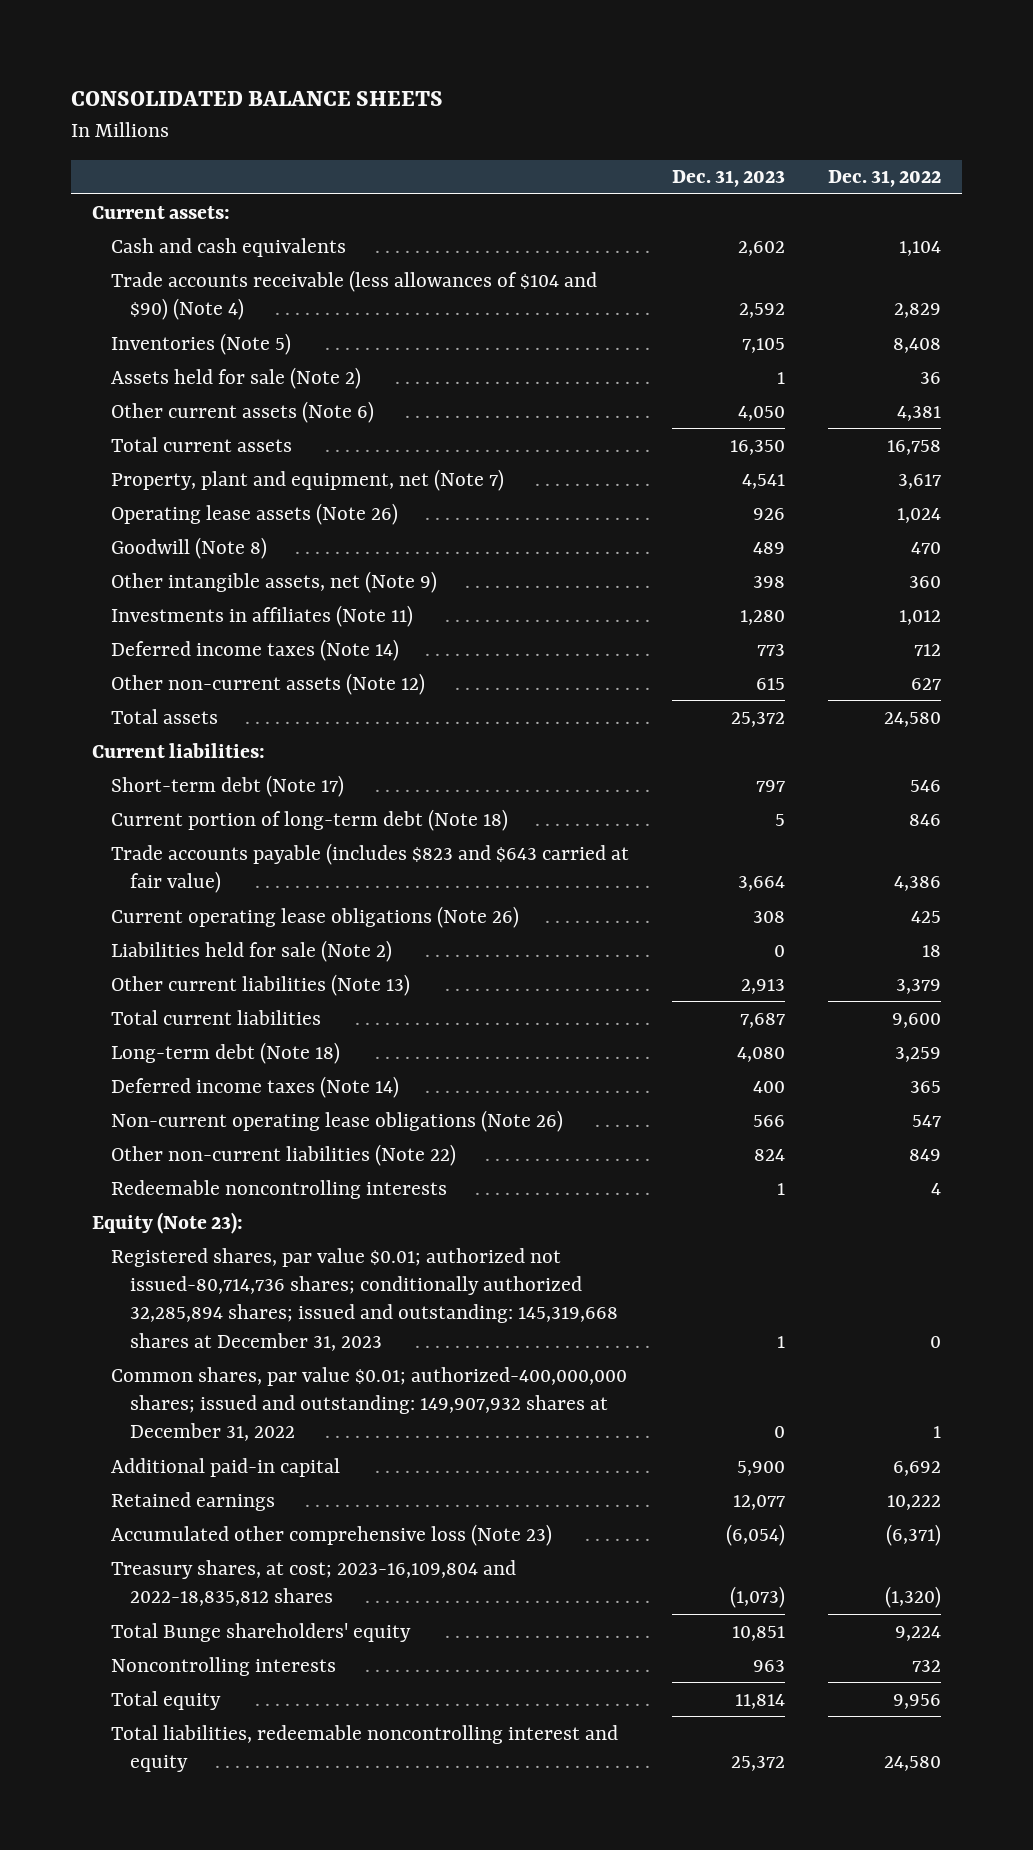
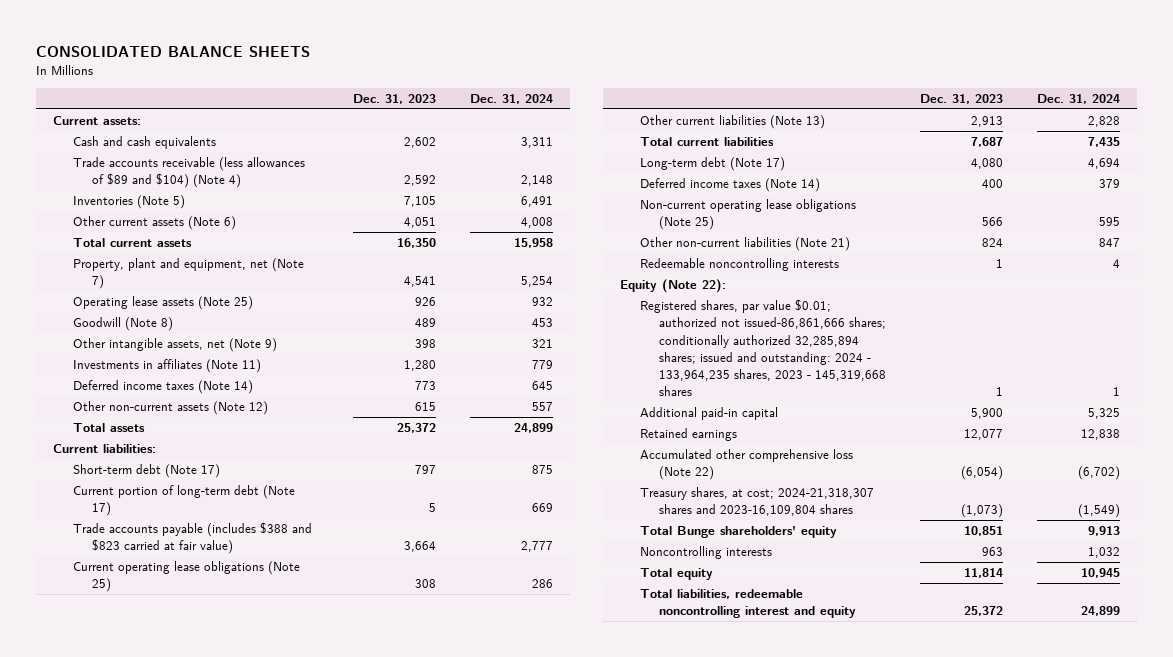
- | Dec. 31, 2023 | Dec. 31, 2022
+ | Dec. 31, 2023 | Dec. 31, 2024
- Trade accounts receivable (less allowances of $104 and $90) (Note 4) | 2,592 | 2,829
+ Trade accounts receivable (less allowances of $89 and $104) (Note 4) | 2,592 | 2,148
- Assets held for sale (Note 2) | 1 | 36
- Other current assets (Note 6) | 4,050 | 4,381
+ Other current assets (Note 6) | 4,051 | 4,008
- Operating lease assets (Note 26) | 926 | 1,024
+ Operating lease assets (Note 25) | 926 | 932
- Current portion of long-term debt (Note 18) | 5 | 846
- Trade accounts payable (includes $823 and $643 carried at fair value) | 3,664 | 4,386
- Current operating lease obligations (Note 26) | 308 | 425
- Liabilities held for sale (Note 2) | 0 | 18
+ Current portion of long-term debt (Note 17) | 5 | 669
+ Trade accounts payable (includes $388 and $823 carried at fair value) | 3,664 | 2,777
+ Current operating lease obligations (Note 25) | 308 | 286
- Long-term debt (Note 18) | 4,080 | 3,259
+ Long-term debt (Note 17) | 4,080 | 4,694
- Non-current operating lease obligations (Note 26) | 566 | 547
- Other non-current liabilities (Note 22) | 824 | 849
+ Non-current operating lease obligations (Note 25) | 566 | 595
+ Other non-current liabilities (Note 21) | 824 | 847
- Equity (Note 23):
- Registered shares, par value $0.01; authorized not issued-80,714,736 shares; conditionally authorized 32,285,894 shares; issued and outstanding: 145,319,668 shares at December 31, 2023 | 1 | 0
- Common shares, par value $0.01; authorized-400,000,000 shares; issued and outstanding: 149,907,932 shares at December 31, 2022 | 0 | 1
+ Equity (Note 22):
+ Registered shares, par value $0.01; authorized not issued-86,861,666 shares; conditionally authorized 32,285,894 shares; issued and outstanding: 2024 - 133,964,235 shares, 2023 - 145,319,668 shares | 1 | 1
- Accumulated other comprehensive loss (Note 23) | (6,054) | (6,371)
- Treasury shares, at cost; 2023-16,109,804 and 2022-18,835,812 shares | (1,073) | (1,320)
+ Accumulated other comprehensive loss (Note 22) | (6,054) | (6,702)
+ Treasury shares, at cost; 2024-21,318,307 shares and 2023-16,109,804 shares | (1,073) | (1,549)

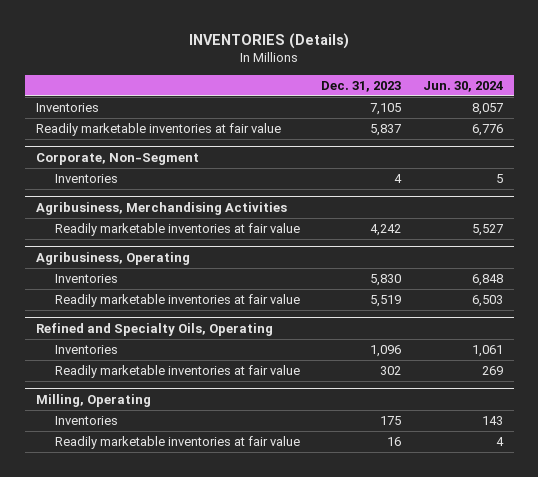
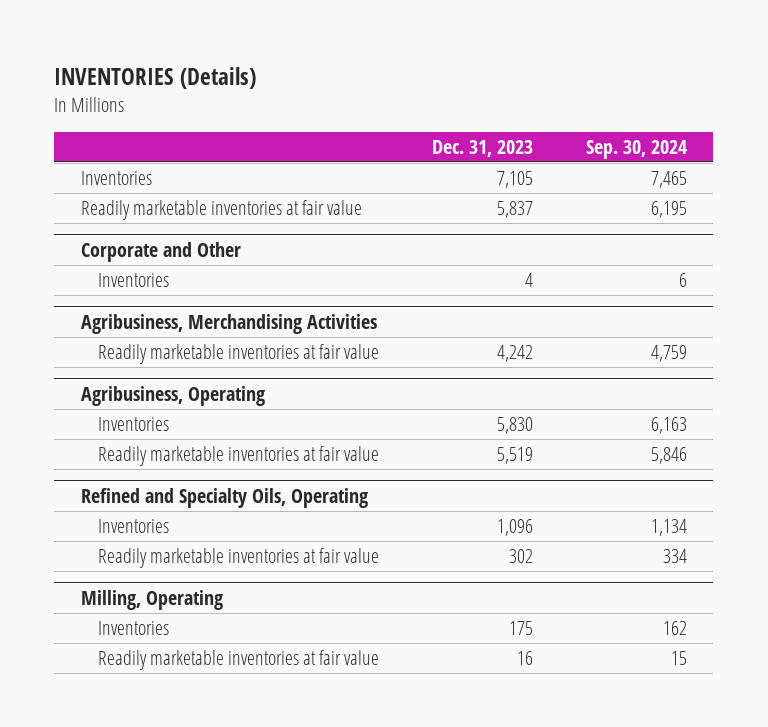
- | Dec. 31, 2023 | Jun. 30, 2024
+ | Dec. 31, 2023 | Sep. 30, 2024
- Corporate, Non-Segment
+ Corporate and Other

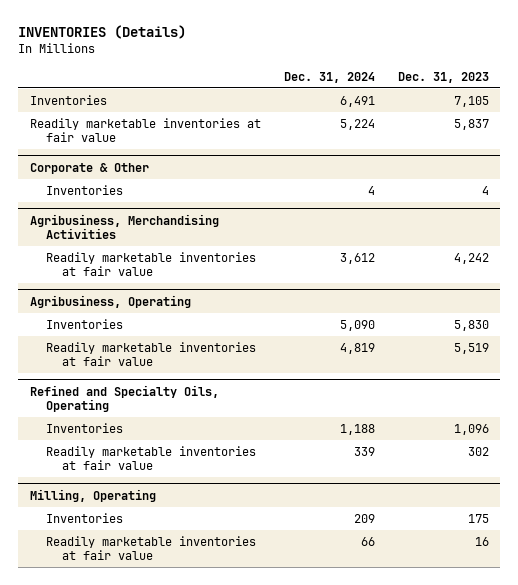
- | Dec. 31, 2023 | Sep. 30, 2024
+ | Dec. 31, 2024 | Dec. 31, 2023
- Corporate and Other
+ Corporate & Other

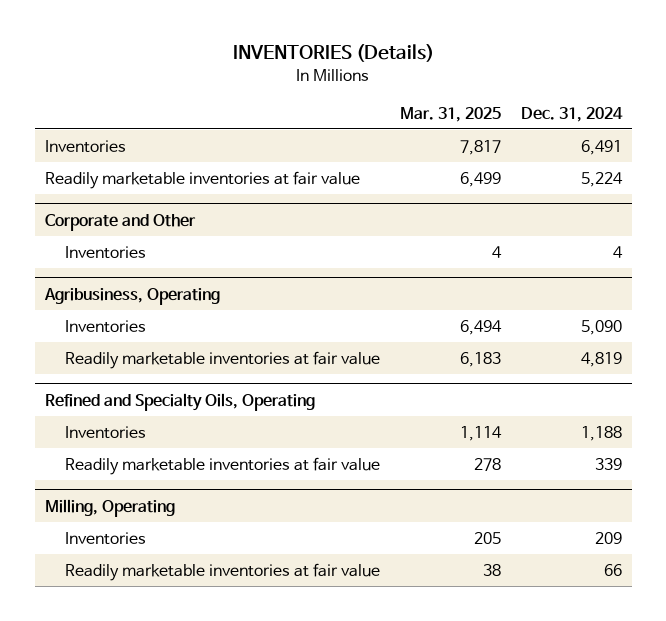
- | Dec. 31, 2024 | Dec. 31, 2023
+ | Mar. 31, 2025 | Dec. 31, 2024
- Corporate & Other
+ Corporate and Other
- Agribusiness, Merchandising Activities
- Readily marketable inventories at fair value | 3,612 | 4,242

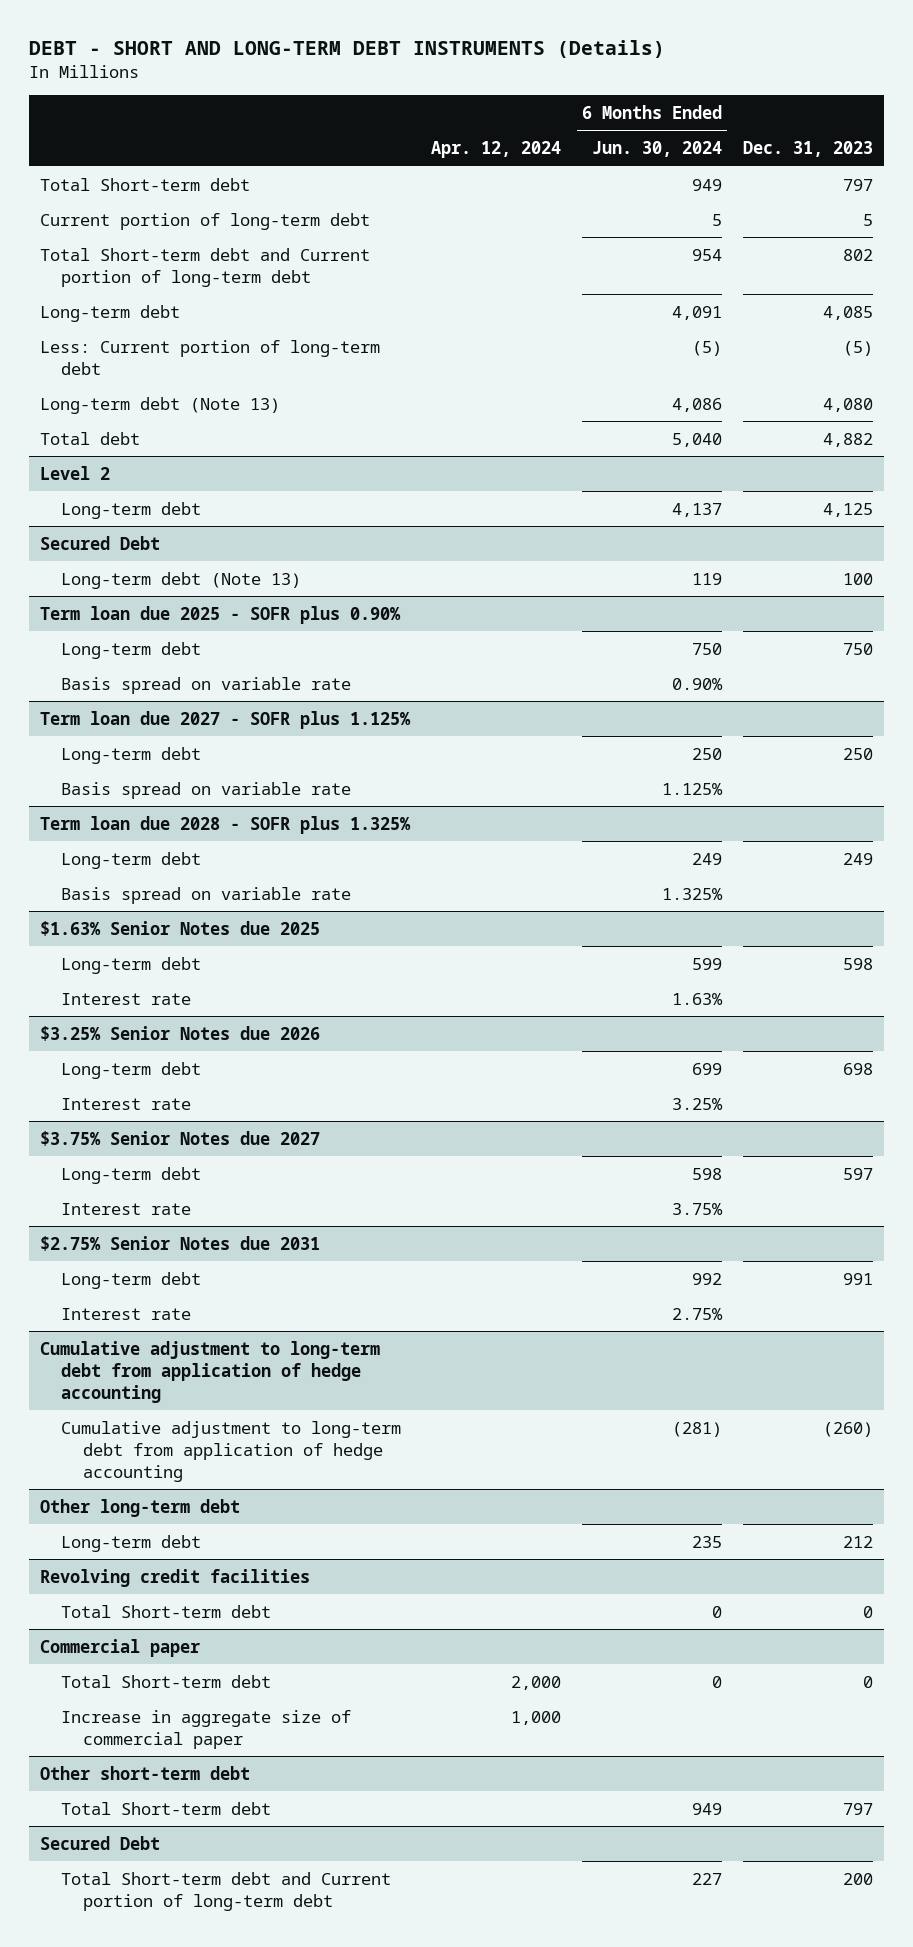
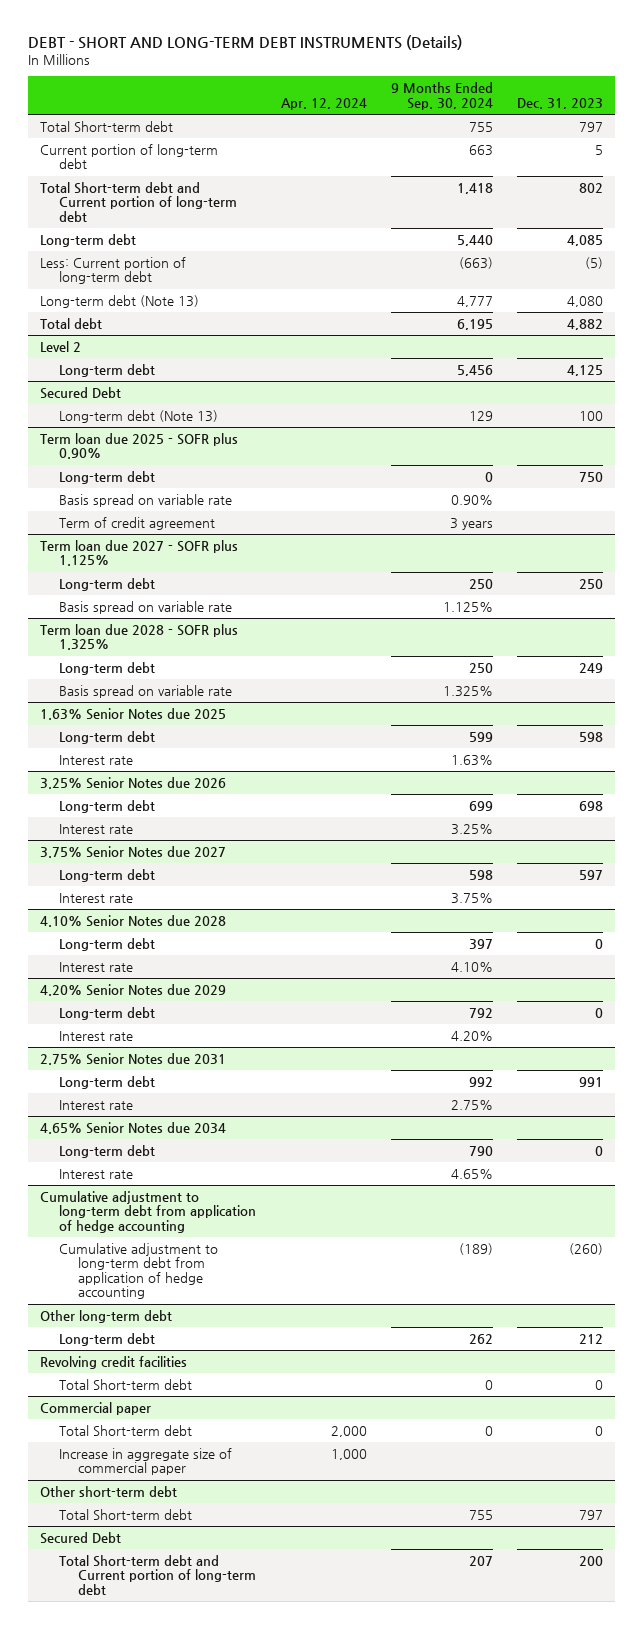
- | Apr. 12, 2024 | 6 Months Ended Jun. 30, 2024 | Dec. 31, 2023
+ | Apr. 12, 2024 | 9 Months Ended Sep. 30, 2024 | Dec. 31, 2023
@ Term loan due 2025 - SOFR plus 0.90%
+ Term of credit agreement | | 3 years |
- $1.63% Senior Notes due 2025
+ 1.63% Senior Notes due 2025
- $3.25% Senior Notes due 2026
+ 3.25% Senior Notes due 2026
- $3.75% Senior Notes due 2027
+ 3.75% Senior Notes due 2027
- $2.75% Senior Notes due 2031
+ 4.10% Senior Notes due 2028
+ Long-term debt | | 397 | 0
+ Interest rate | | 4.10% |
+ 4.20% Senior Notes due 2029
+ Long-term debt | | 792 | 0
+ Interest rate | | 4.20% |
+ 2.75% Senior Notes due 2031
+ 4.65% Senior Notes due 2034
+ Long-term debt | | 790 | 0
+ Interest rate | | 4.65% |

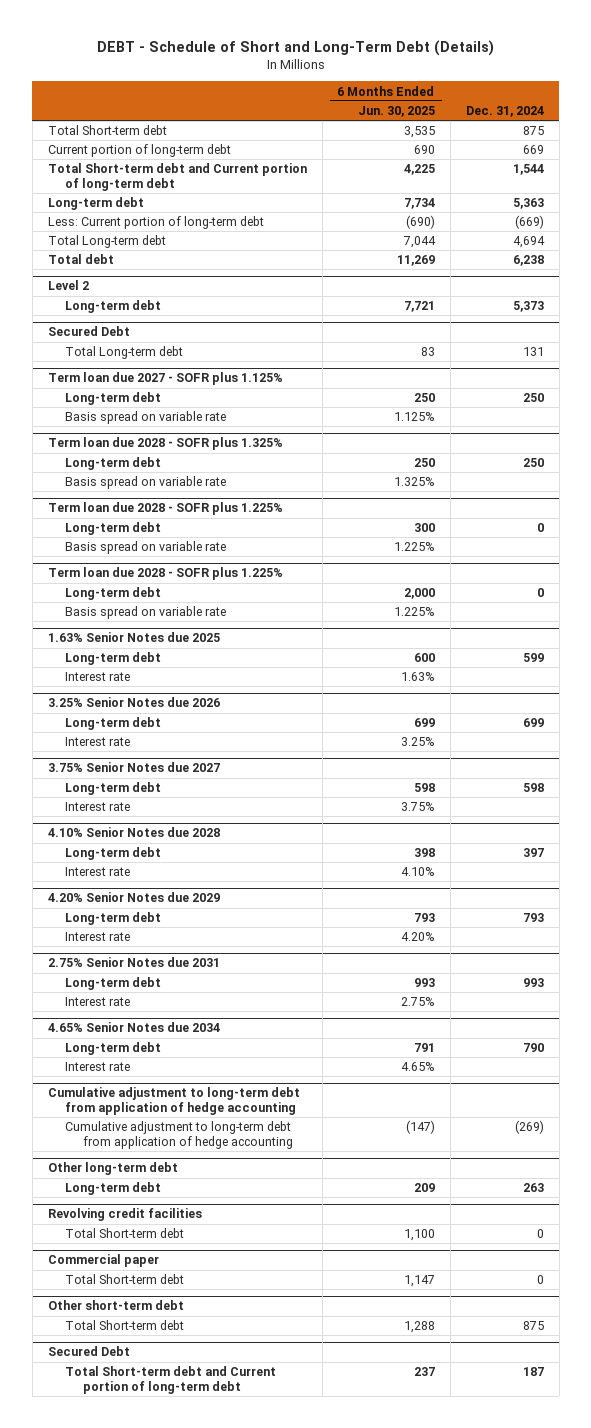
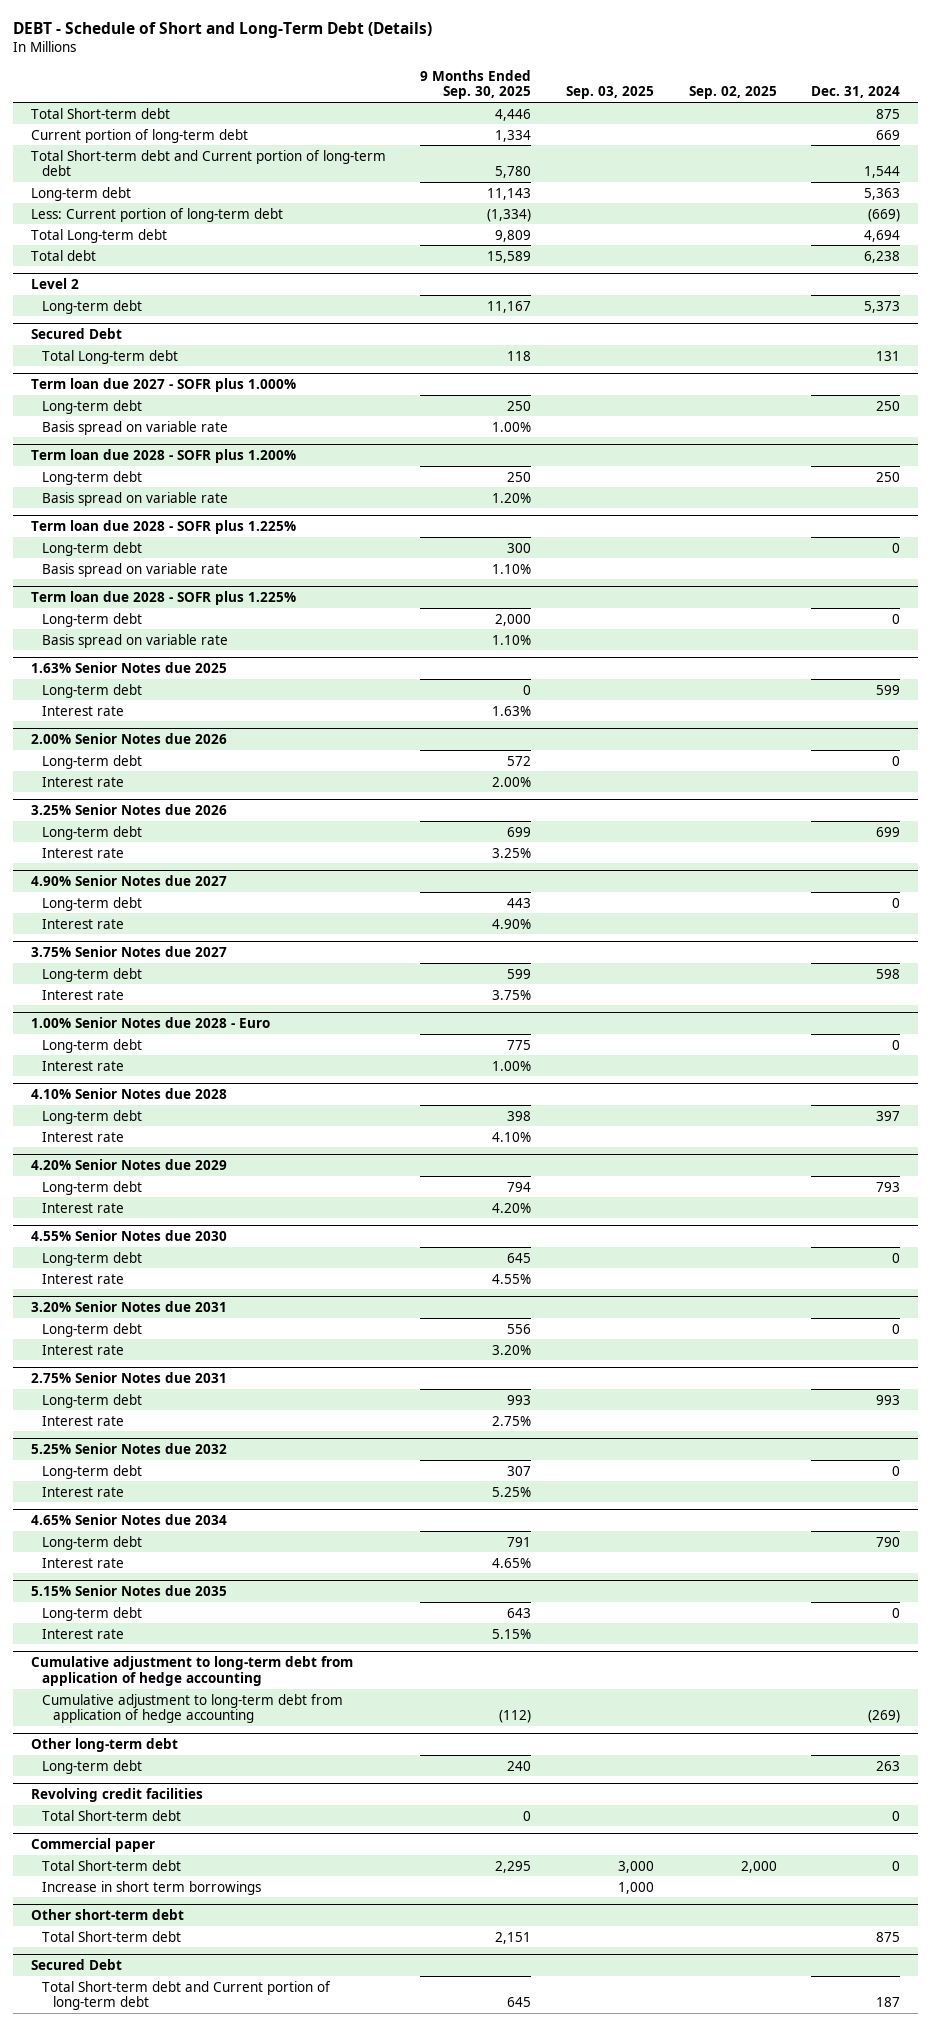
- | 6 Months Ended Jun. 30, 2025 | Dec. 31, 2024
+ | 9 Months Ended Sep. 30, 2025 | Sep. 03, 2025 | Sep. 02, 2025 | Dec. 31, 2024
- Term loan due 2027 - SOFR plus 1.125%
+ Term loan due 2027 - SOFR plus 1.000%
- Term loan due 2028 - SOFR plus 1.325%
+ Term loan due 2028 - SOFR plus 1.200%
+ 2.00% Senior Notes due 2026
+ Long-term debt | 572 | | | 0
+ Interest rate | 2.00% | | |
+ 4.90% Senior Notes due 2027
+ Long-term debt | 443 | | | 0
+ Interest rate | 4.90% | | |
+ 1.00% Senior Notes due 2028 - Euro
+ Long-term debt | 775 | | | 0
+ Interest rate | 1.00% | | |
+ 4.55% Senior Notes due 2030
+ Long-term debt | 645 | | | 0
+ Interest rate | 4.55% | | |
+ 3.20% Senior Notes due 2031
+ Long-term debt | 556 | | | 0
+ Interest rate | 3.20% | | |
+ 5.25% Senior Notes due 2032
+ Long-term debt | 307 | | | 0
+ Interest rate | 5.25% | | |
+ 5.15% Senior Notes due 2035
+ Long-term debt | 643 | | | 0
+ Interest rate | 5.15% | | |
@ Commercial paper
+ Increase in short term borrowings | | 1,000 | |

